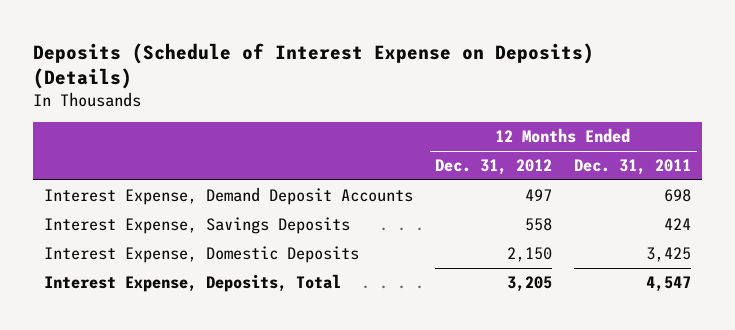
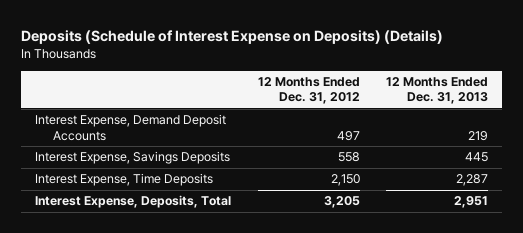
- | 12 Months Ended Dec. 31, 2012 | 12 Months Ended Dec. 31, 2011
+ | 12 Months Ended Dec. 31, 2012 | 12 Months Ended Dec. 31, 2013
- Interest Expense, Domestic Deposits | 2,150 | 3,425
+ Interest Expense, Time Deposits | 2,150 | 2,287

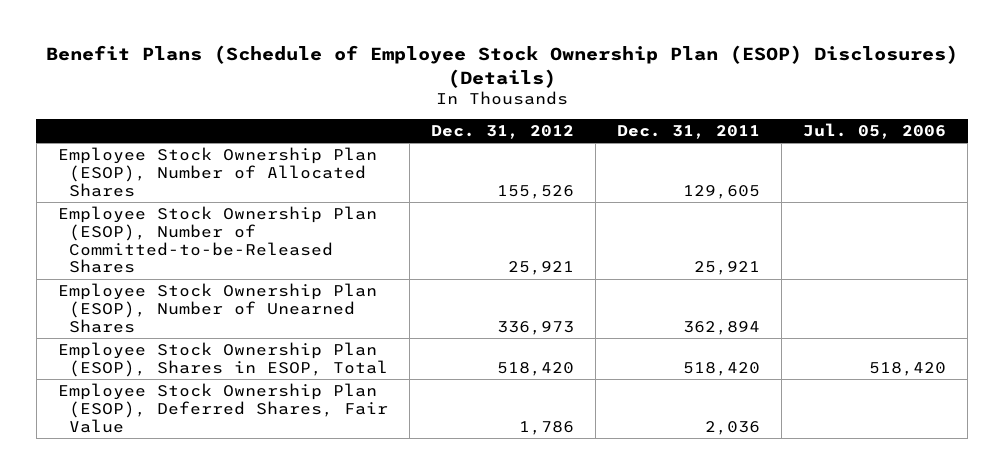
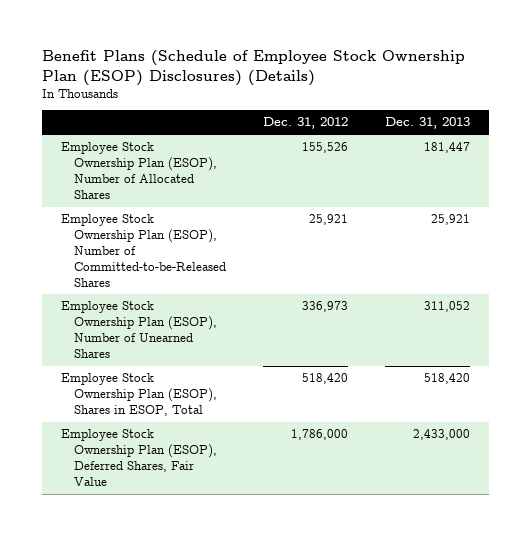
- | Dec. 31, 2012 | Dec. 31, 2011 | Jul. 05, 2006
+ | Dec. 31, 2012 | Dec. 31, 2013
- Employee Stock Ownership Plan (ESOP), Deferred Shares, Fair Value | 1,786 | 2,036 |
+ Employee Stock Ownership Plan (ESOP), Deferred Shares, Fair Value | 1,786,000 | 2,433,000

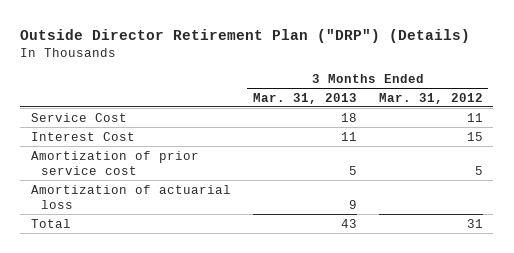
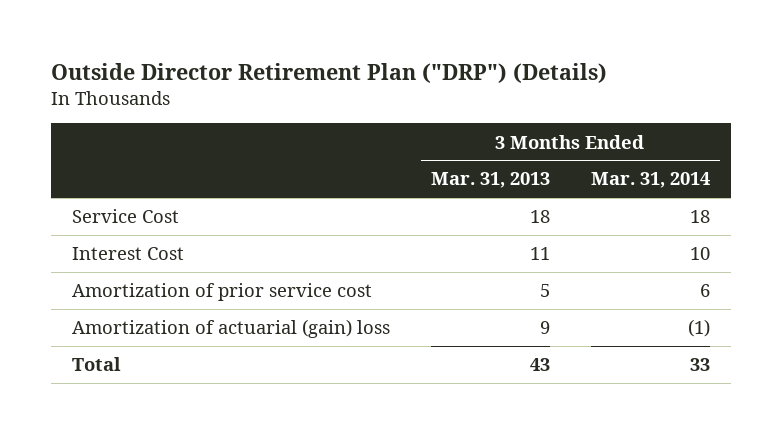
- | 3 Months Ended Mar. 31, 2013 | 3 Months Ended Mar. 31, 2012
+ | 3 Months Ended Mar. 31, 2013 | 3 Months Ended Mar. 31, 2014
- Amortization of actuarial loss | 9 |
+ Amortization of actuarial (gain) loss | 9 | (1)

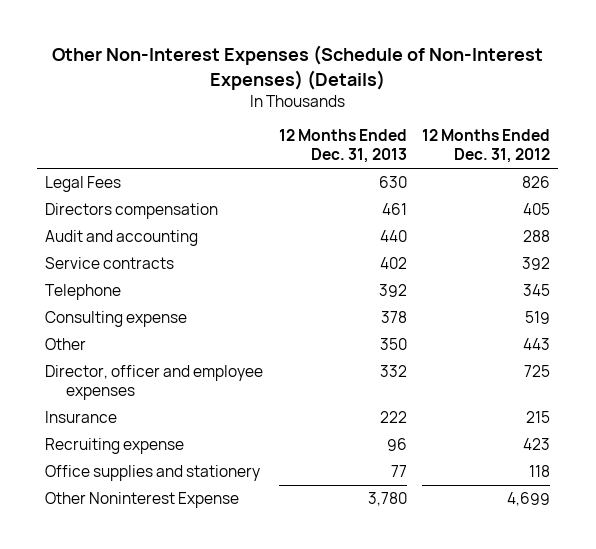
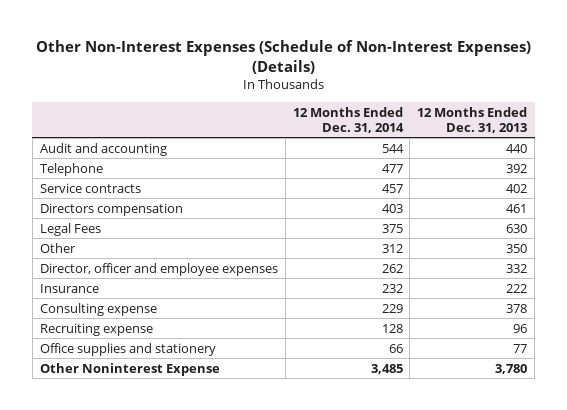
- | 12 Months Ended Dec. 31, 2013 | 12 Months Ended Dec. 31, 2012
+ | 12 Months Ended Dec. 31, 2014 | 12 Months Ended Dec. 31, 2013
moved down: Service contracts | 457 | 402
moved down: Directors compensation | 403 | 461
moved down: Legal Fees | 375 | 630
moved down: Consulting expense | 229 | 378

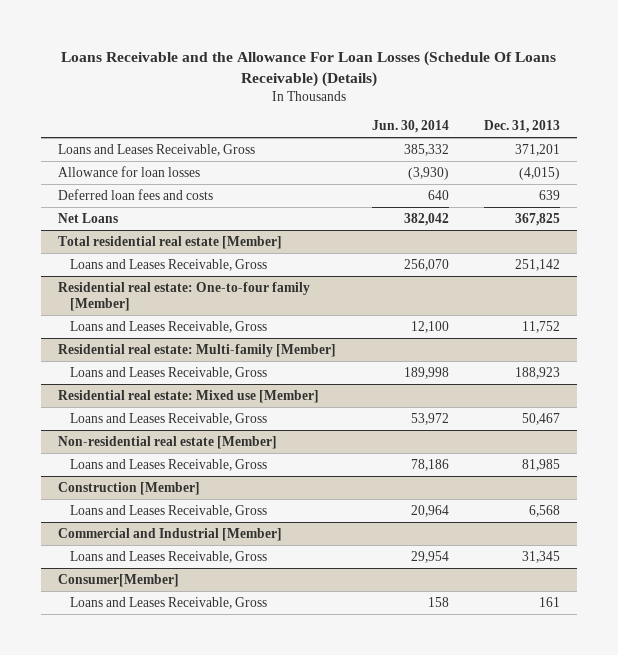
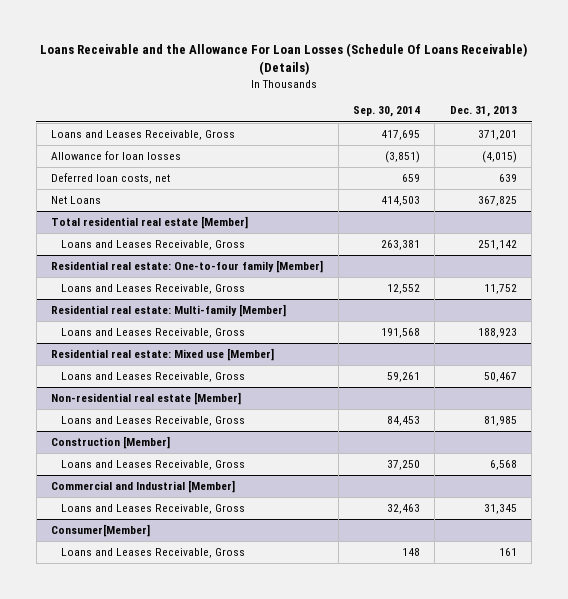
- | Jun. 30, 2014 | Dec. 31, 2013
+ | Sep. 30, 2014 | Dec. 31, 2013
- Deferred loan fees and costs | 640 | 639
+ Deferred loan costs, net | 659 | 639

